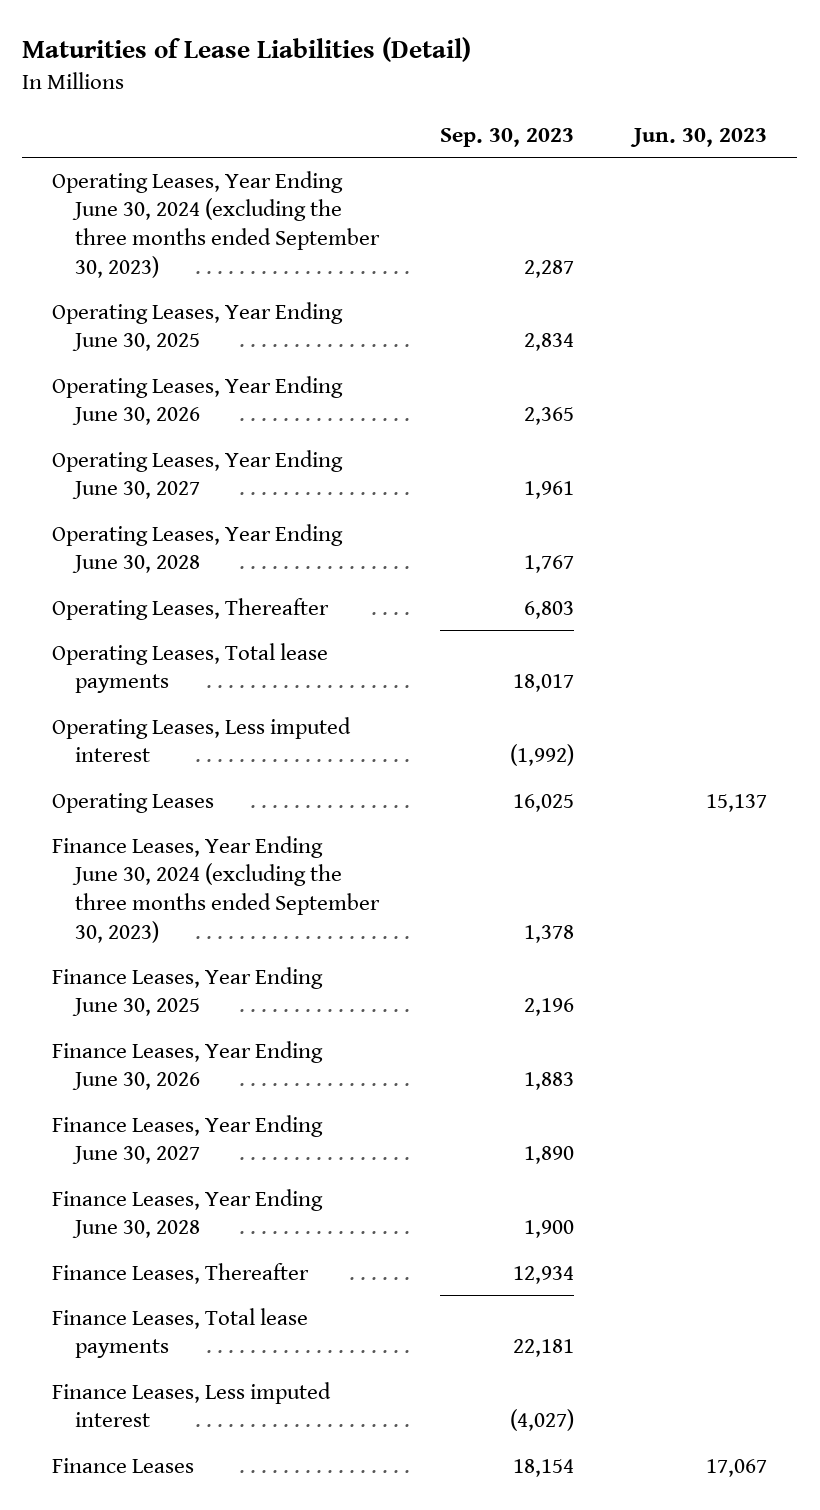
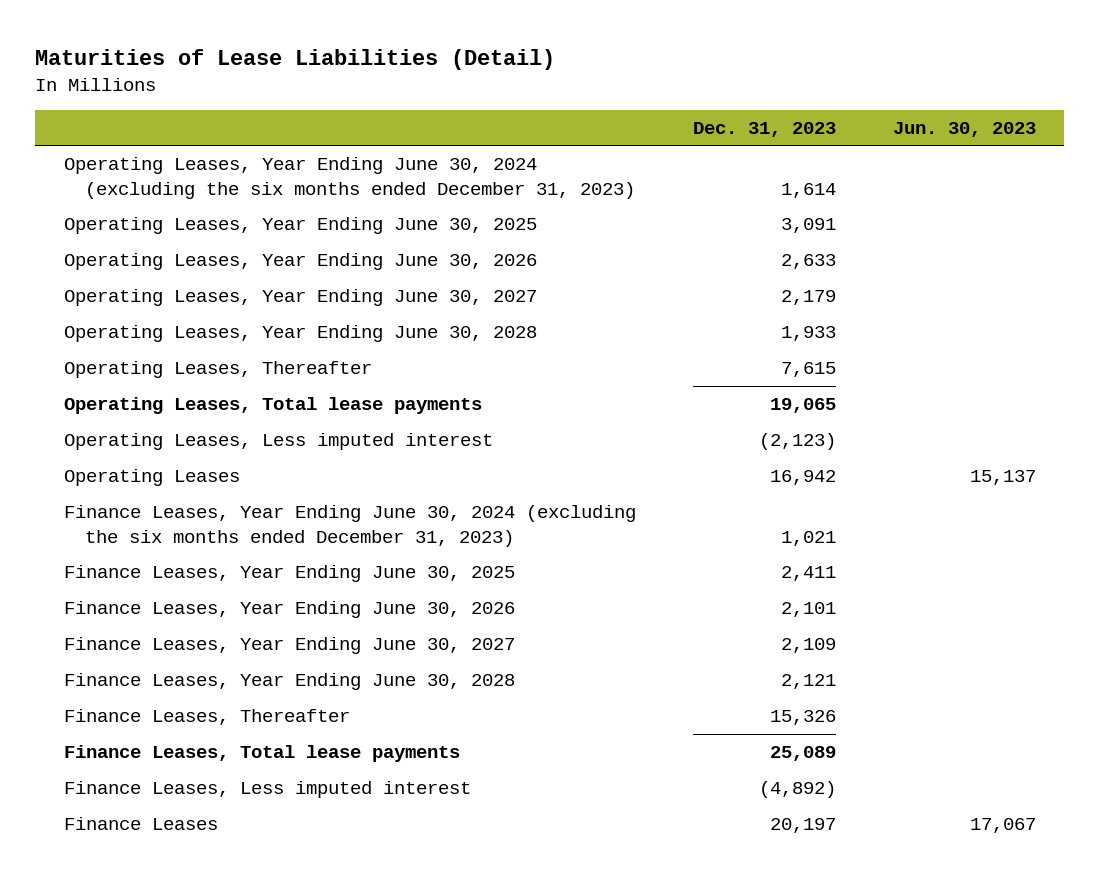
- | Sep. 30, 2023 | Jun. 30, 2023
+ | Dec. 31, 2023 | Jun. 30, 2023
- Operating Leases, Year Ending June 30, 2024 (excluding the three months ended September 30, 2023) | 2,287 |
+ Operating Leases, Year Ending June 30, 2024 (excluding the six months ended December 31, 2023) | 1,614 |
- Finance Leases, Year Ending June 30, 2024 (excluding the three months ended September 30, 2023) | 1,378 |
+ Finance Leases, Year Ending June 30, 2024 (excluding the six months ended December 31, 2023) | 1,021 |

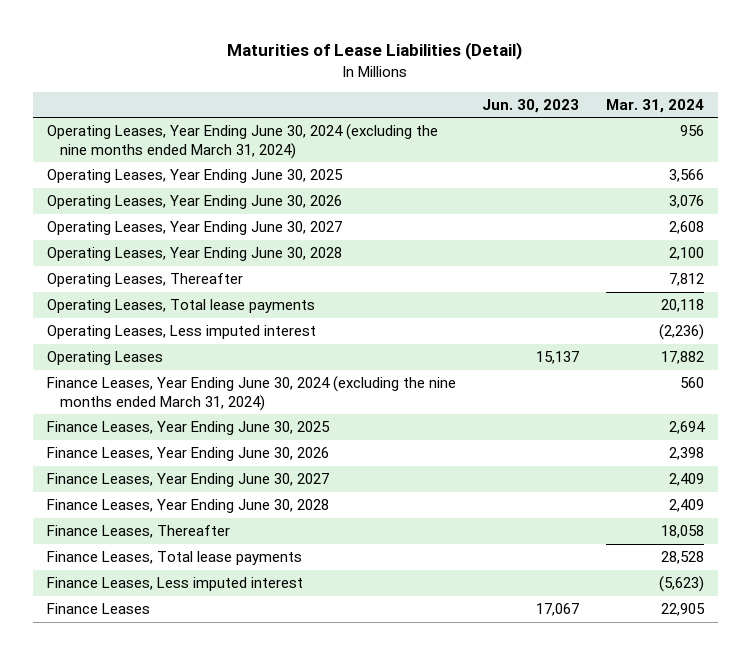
- | Dec. 31, 2023 | Jun. 30, 2023
+ | Jun. 30, 2023 | Mar. 31, 2024
- Operating Leases, Year Ending June 30, 2024 (excluding the six months ended December 31, 2023) | 1,614 |
+ Operating Leases, Year Ending June 30, 2024 (excluding the nine months ended March 31, 2024) | | 956
- Finance Leases, Year Ending June 30, 2024 (excluding the six months ended December 31, 2023) | 1,021 |
+ Finance Leases, Year Ending June 30, 2024 (excluding the nine months ended March 31, 2024) | | 560

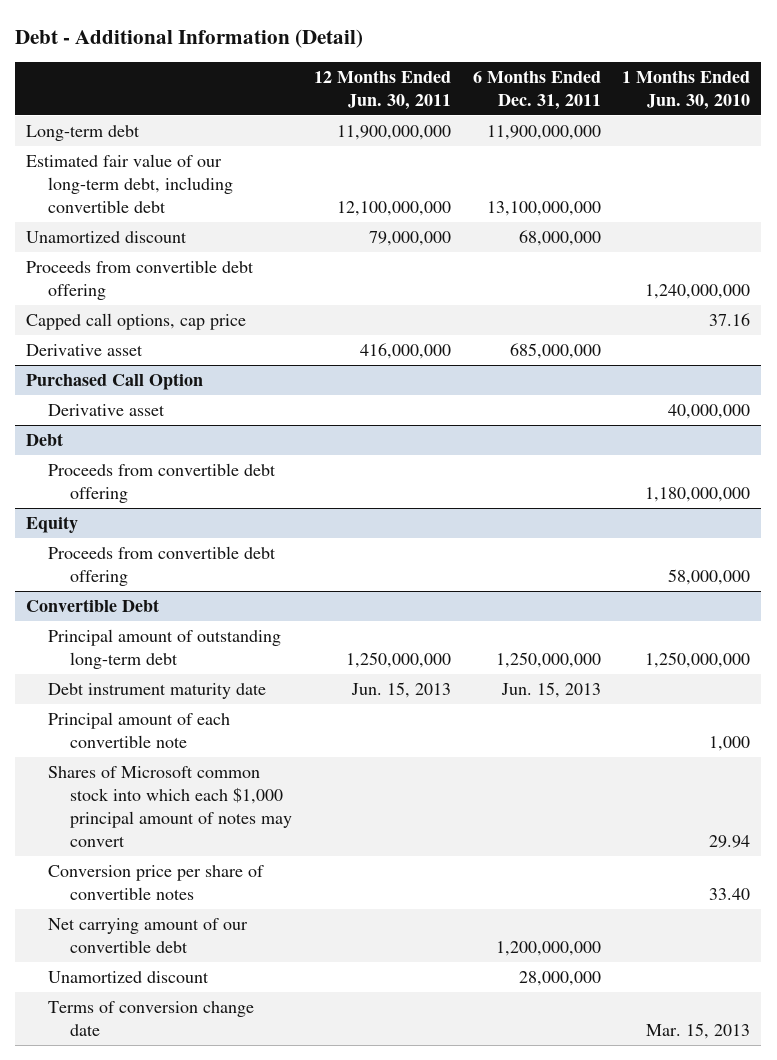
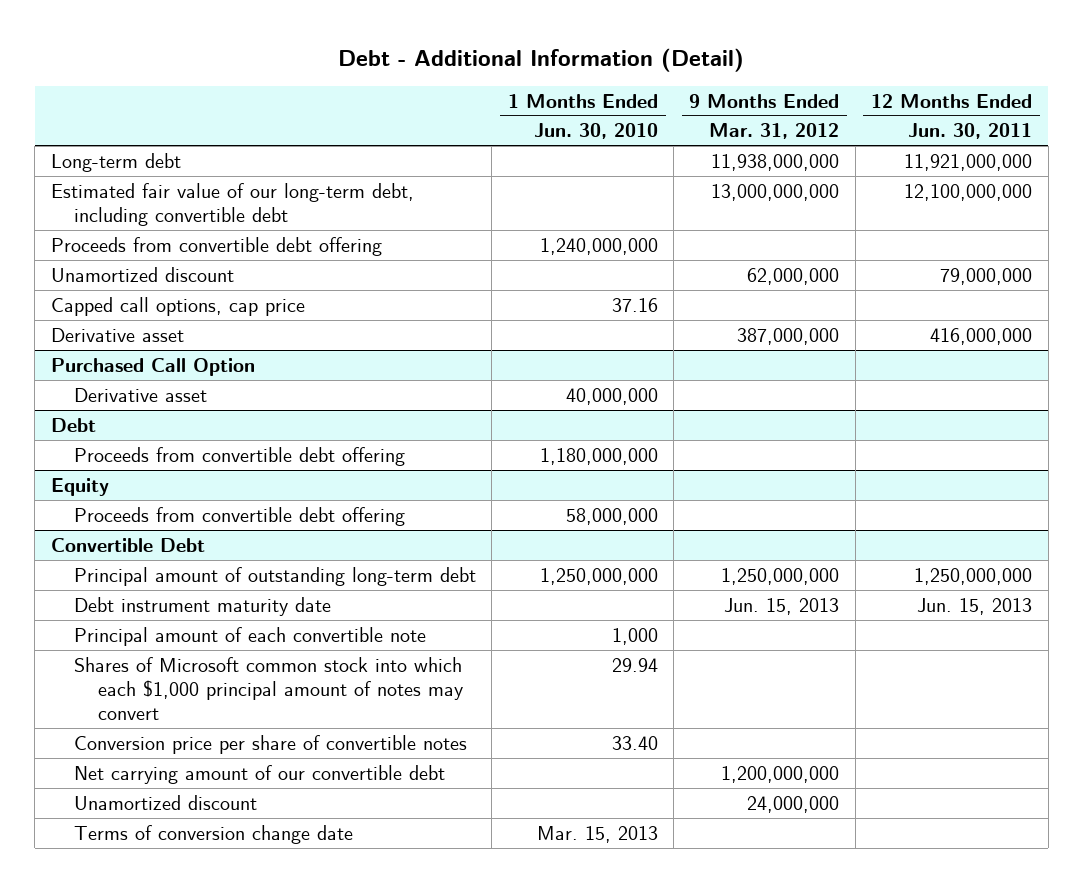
- | 12 Months Ended Jun. 30, 2011 | 6 Months Ended Dec. 31, 2011 | 1 Months Ended Jun. 30, 2010
+ | 1 Months Ended Jun. 30, 2010 | 9 Months Ended Mar. 31, 2012 | 12 Months Ended Jun. 30, 2011
- Long-term debt | 11,900,000,000 | 11,900,000,000 |
+ Long-term debt | | 11,938,000,000 | 11,921,000,000
moved down: Unamortized discount | | 62,000,000 | 79,000,000

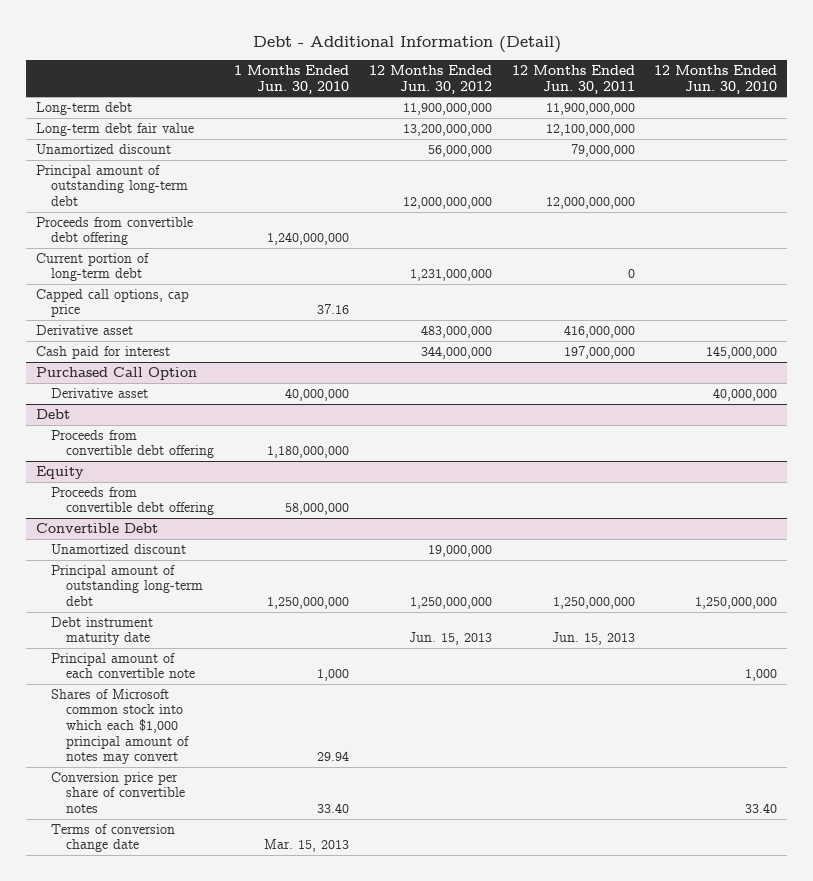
- | 1 Months Ended Jun. 30, 2010 | 9 Months Ended Mar. 31, 2012 | 12 Months Ended Jun. 30, 2011
+ | 1 Months Ended Jun. 30, 2010 | 12 Months Ended Jun. 30, 2012 | 12 Months Ended Jun. 30, 2011 | 12 Months Ended Jun. 30, 2010
- Long-term debt | | 11,938,000,000 | 11,921,000,000
- Estimated fair value of our long-term debt, including convertible debt | | 13,000,000,000 | 12,100,000,000
+ Long-term debt | | 11,900,000,000 | 11,900,000,000 |
+ Long-term debt fair value | | 13,200,000,000 | 12,100,000,000 |
+ Principal amount of outstanding long-term debt | | 12,000,000,000 | 12,000,000,000 |
moved down: Proceeds from convertible debt offering | 1,240,000,000 | | |
+ Current portion of long-term debt | | 1,231,000,000 | 0 |
+ Cash paid for interest | | 344,000,000 | 197,000,000 | 145,000,000
@ Convertible Debt
moved up: Unamortized discount | | 19,000,000 | |
- Net carrying amount of our convertible debt | | 1,200,000,000 |

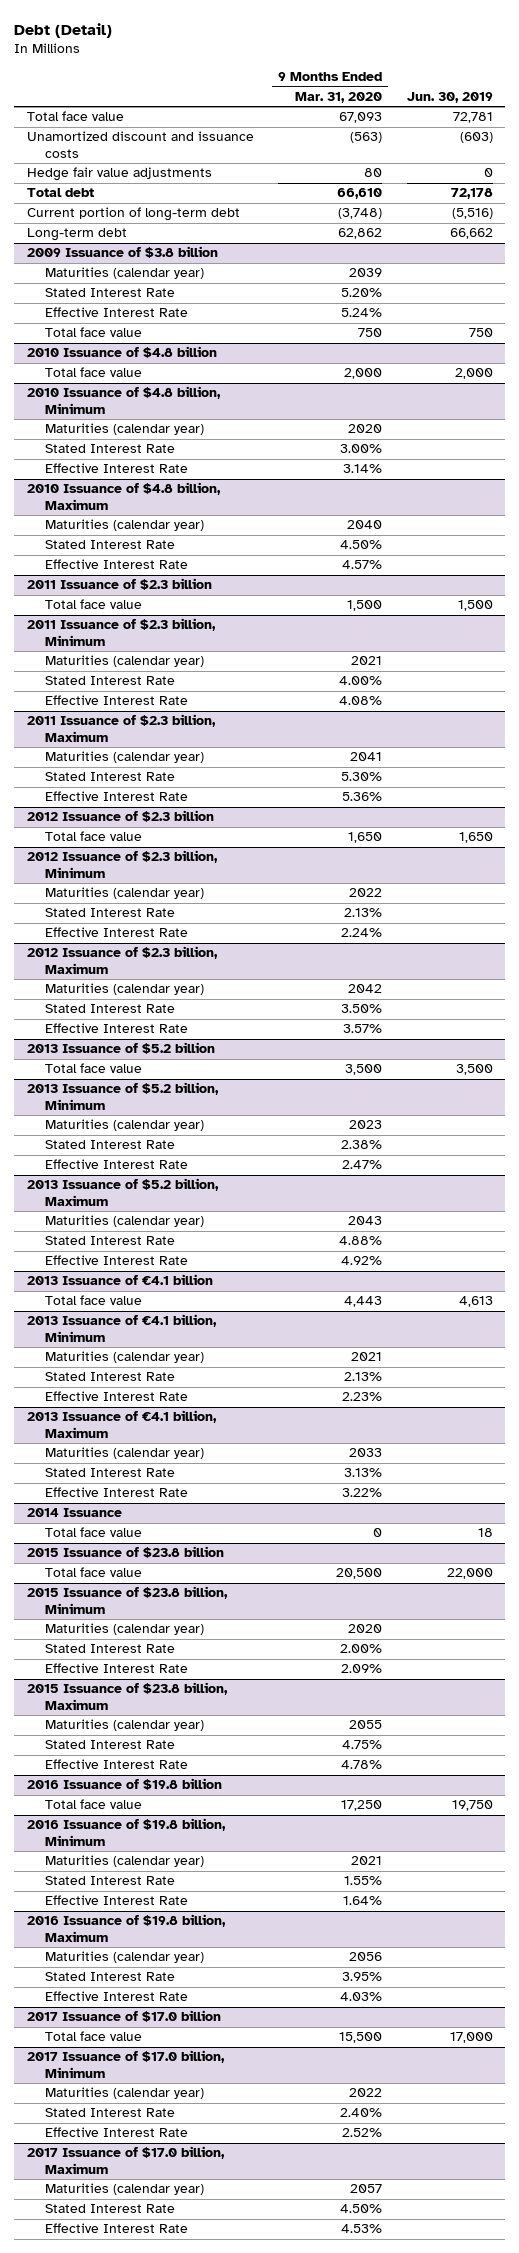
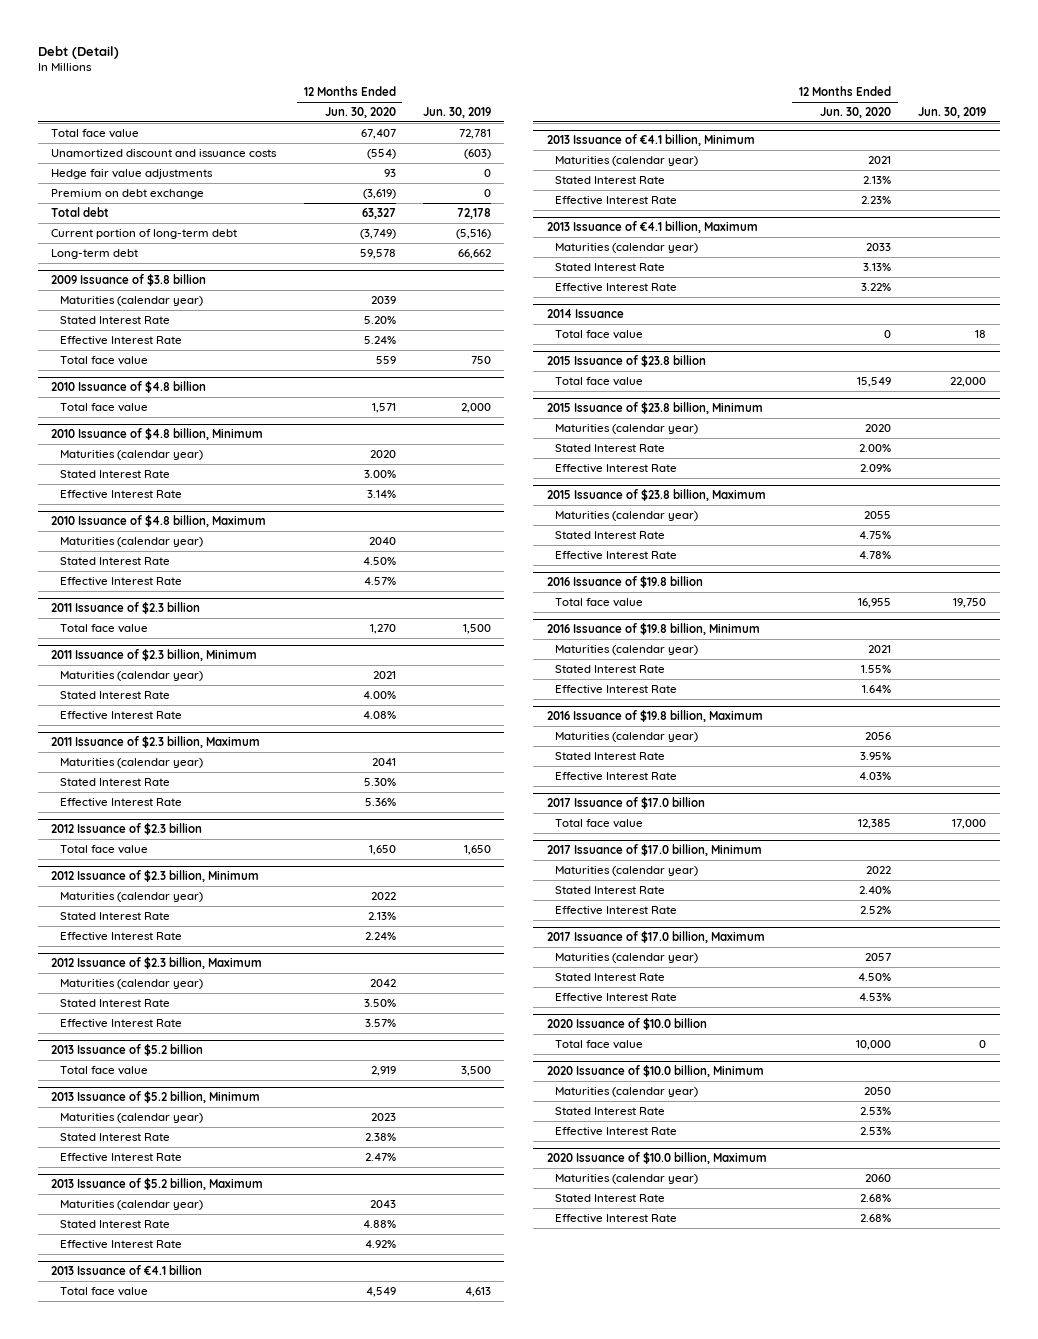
- | 9 Months Ended Mar. 31, 2020 | Jun. 30, 2019
+ | 12 Months Ended Jun. 30, 2020 | Jun. 30, 2019
+ Premium on debt exchange | (3,619) | 0
+ 2020 Issuance of $10.0 billion
+ Total face value | 10,000 | 0
+ 2020 Issuance of $10.0 billion, Minimum
+ Maturities (calendar year) | 2050 |
+ Stated Interest Rate | 2.53% |
+ Effective Interest Rate | 2.53% |
+ 2020 Issuance of $10.0 billion, Maximum
+ Maturities (calendar year) | 2060 |
+ Stated Interest Rate | 2.68% |
+ Effective Interest Rate | 2.68% |

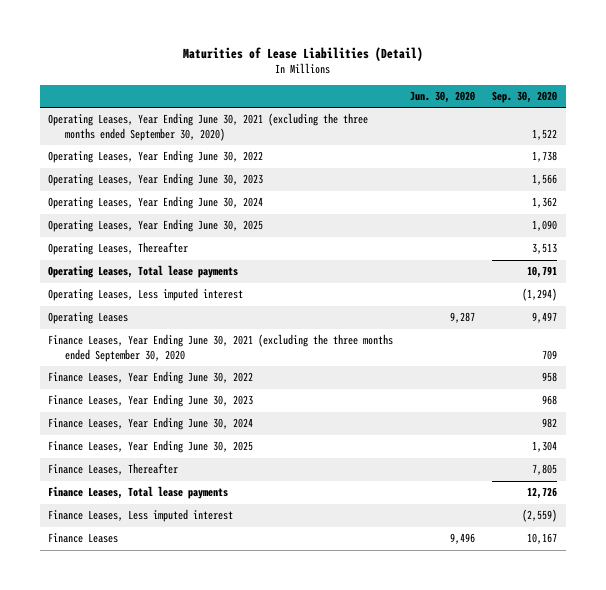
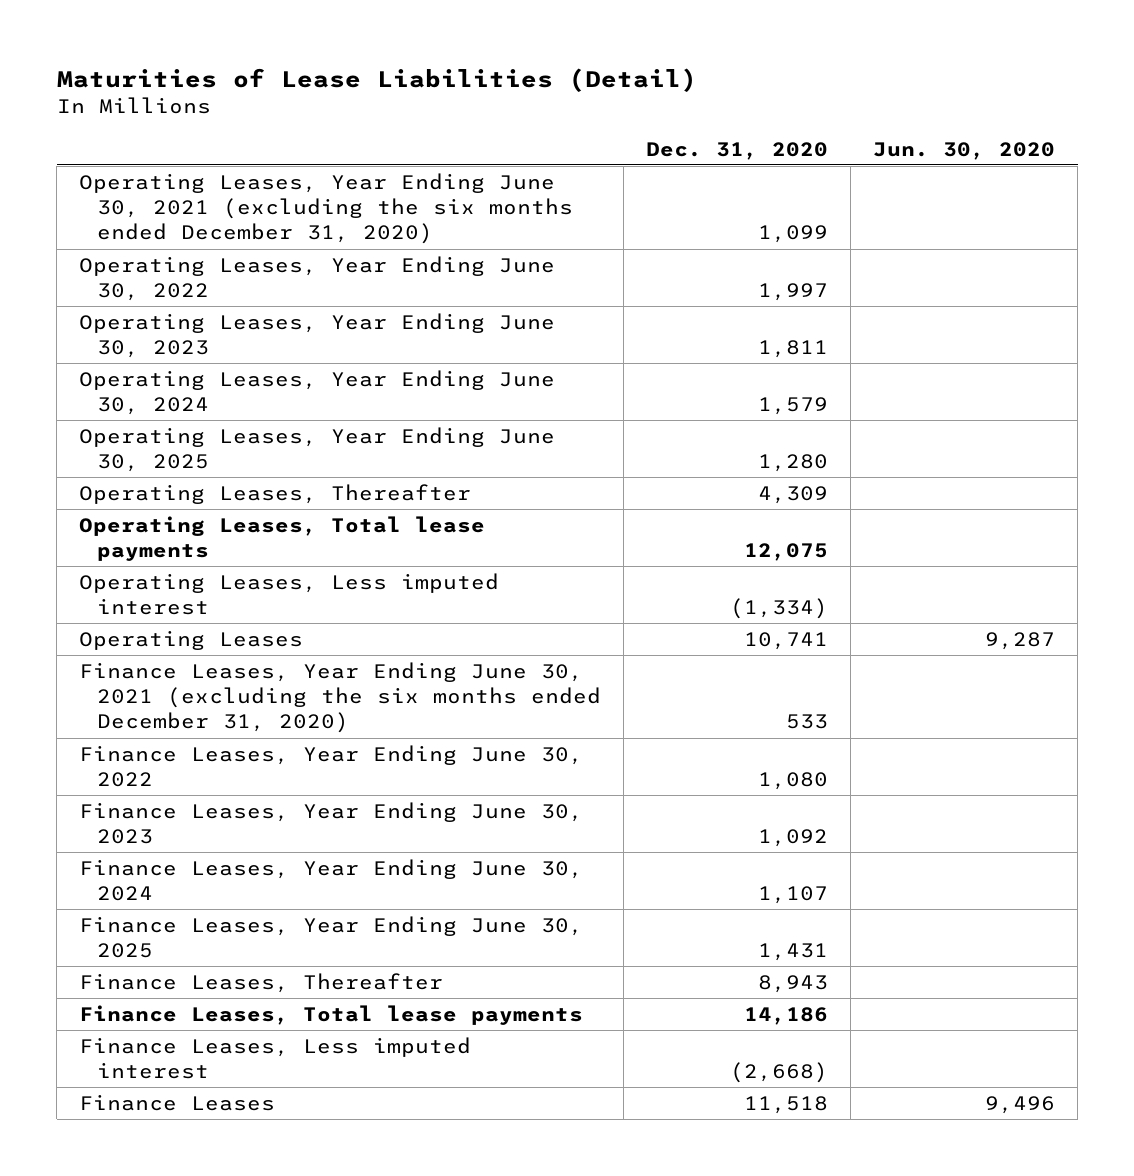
- | Jun. 30, 2020 | Sep. 30, 2020
+ | Dec. 31, 2020 | Jun. 30, 2020
- Operating Leases, Year Ending June 30, 2021 (excluding the three months ended September 30, 2020) | | 1,522
+ Operating Leases, Year Ending June 30, 2021 (excluding the six months ended December 31, 2020) | 1,099 |
- Finance Leases, Year Ending June 30, 2021 (excluding the three months ended September 30, 2020 | | 709
+ Finance Leases, Year Ending June 30, 2021 (excluding the six months ended December 31, 2020) | 533 |

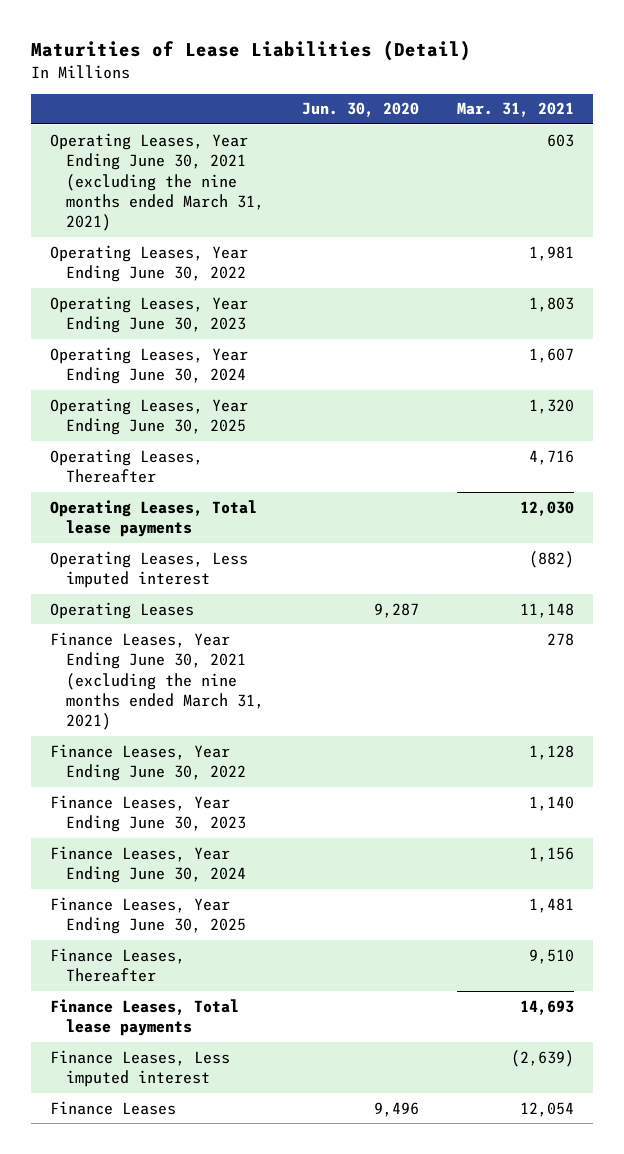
- | Dec. 31, 2020 | Jun. 30, 2020
+ | Jun. 30, 2020 | Mar. 31, 2021
- Operating Leases, Year Ending June 30, 2021 (excluding the six months ended December 31, 2020) | 1,099 |
+ Operating Leases, Year Ending June 30, 2021 (excluding the nine months ended March 31, 2021) | | 603
- Finance Leases, Year Ending June 30, 2021 (excluding the six months ended December 31, 2020) | 533 |
+ Finance Leases, Year Ending June 30, 2021 (excluding the nine months ended March 31, 2021) | | 278

